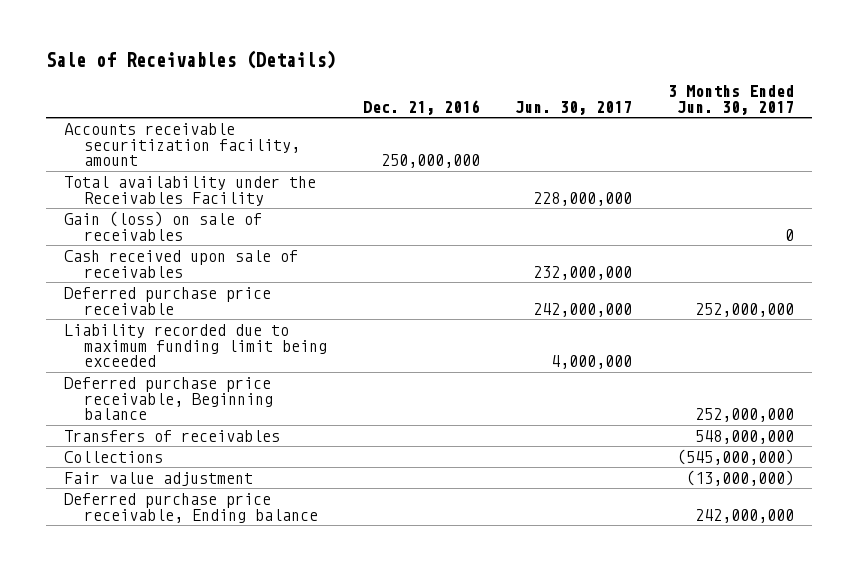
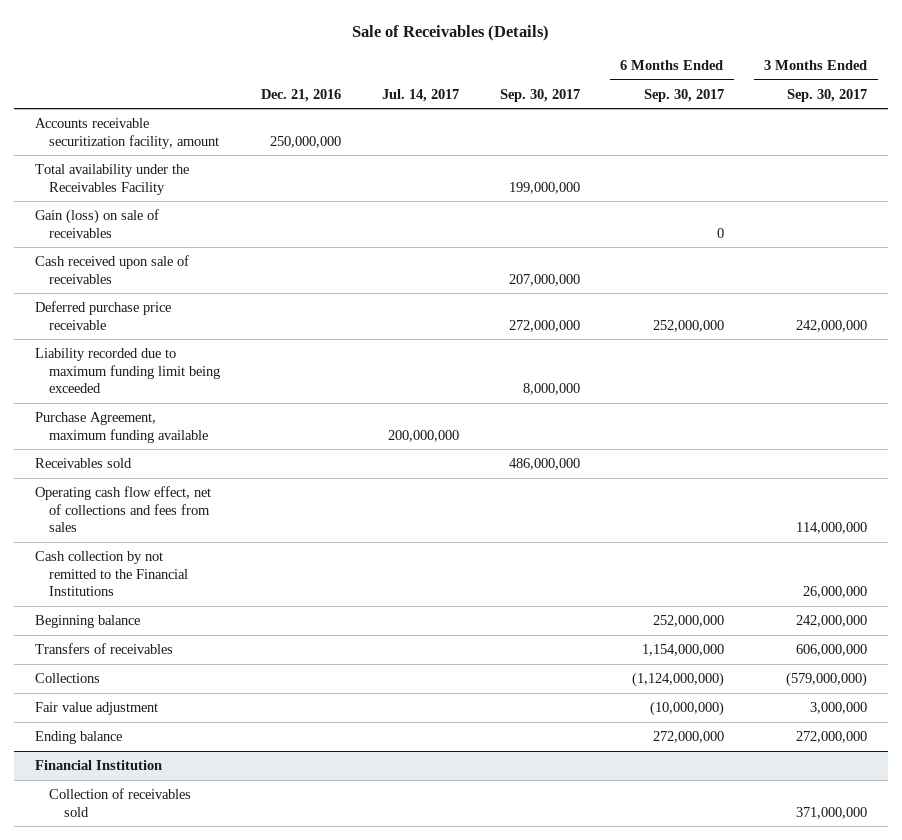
- | Dec. 21, 2016 | Jun. 30, 2017 | 3 Months Ended Jun. 30, 2017
+ | Dec. 21, 2016 | Jul. 14, 2017 | Sep. 30, 2017 | 6 Months Ended Sep. 30, 2017 | 3 Months Ended Sep. 30, 2017
- Deferred purchase price receivable, Beginning balance | | | 252,000,000
+ Purchase Agreement, maximum funding available | | 200,000,000 | | |
+ Receivables sold | | | 486,000,000 | |
+ Operating cash flow effect, net of collections and fees from sales | | | | | 114,000,000
+ Cash collection by not remitted to the Financial Institutions | | | | | 26,000,000
+ Beginning balance | | | | 252,000,000 | 242,000,000
- Deferred purchase price receivable, Ending balance | | | 242,000,000
+ Ending balance | | | | 272,000,000 | 272,000,000
+ Financial Institution
+ Collection of receivables sold | | | | | 371,000,000

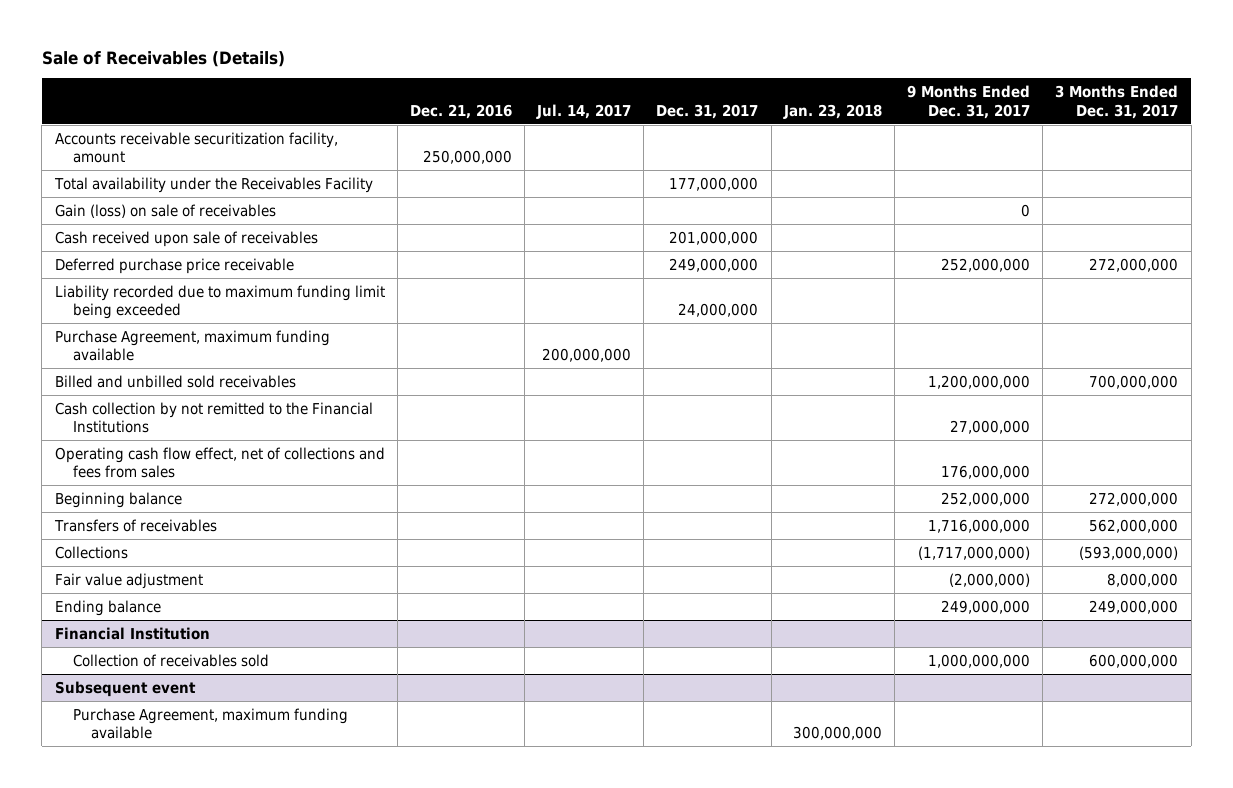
- | Dec. 21, 2016 | Jul. 14, 2017 | Sep. 30, 2017 | 6 Months Ended Sep. 30, 2017 | 3 Months Ended Sep. 30, 2017
+ | Dec. 21, 2016 | Jul. 14, 2017 | Dec. 31, 2017 | Jan. 23, 2018 | 9 Months Ended Dec. 31, 2017 | 3 Months Ended Dec. 31, 2017
- Receivables sold | | | 486,000,000 | |
+ Billed and unbilled sold receivables | | | | | 1,200,000,000 | 700,000,000
moved down: Operating cash flow effect, net of collections and fees from sales | | | | | 176,000,000 |
+ Subsequent event
+ Purchase Agreement, maximum funding available | | | | 300,000,000 | |

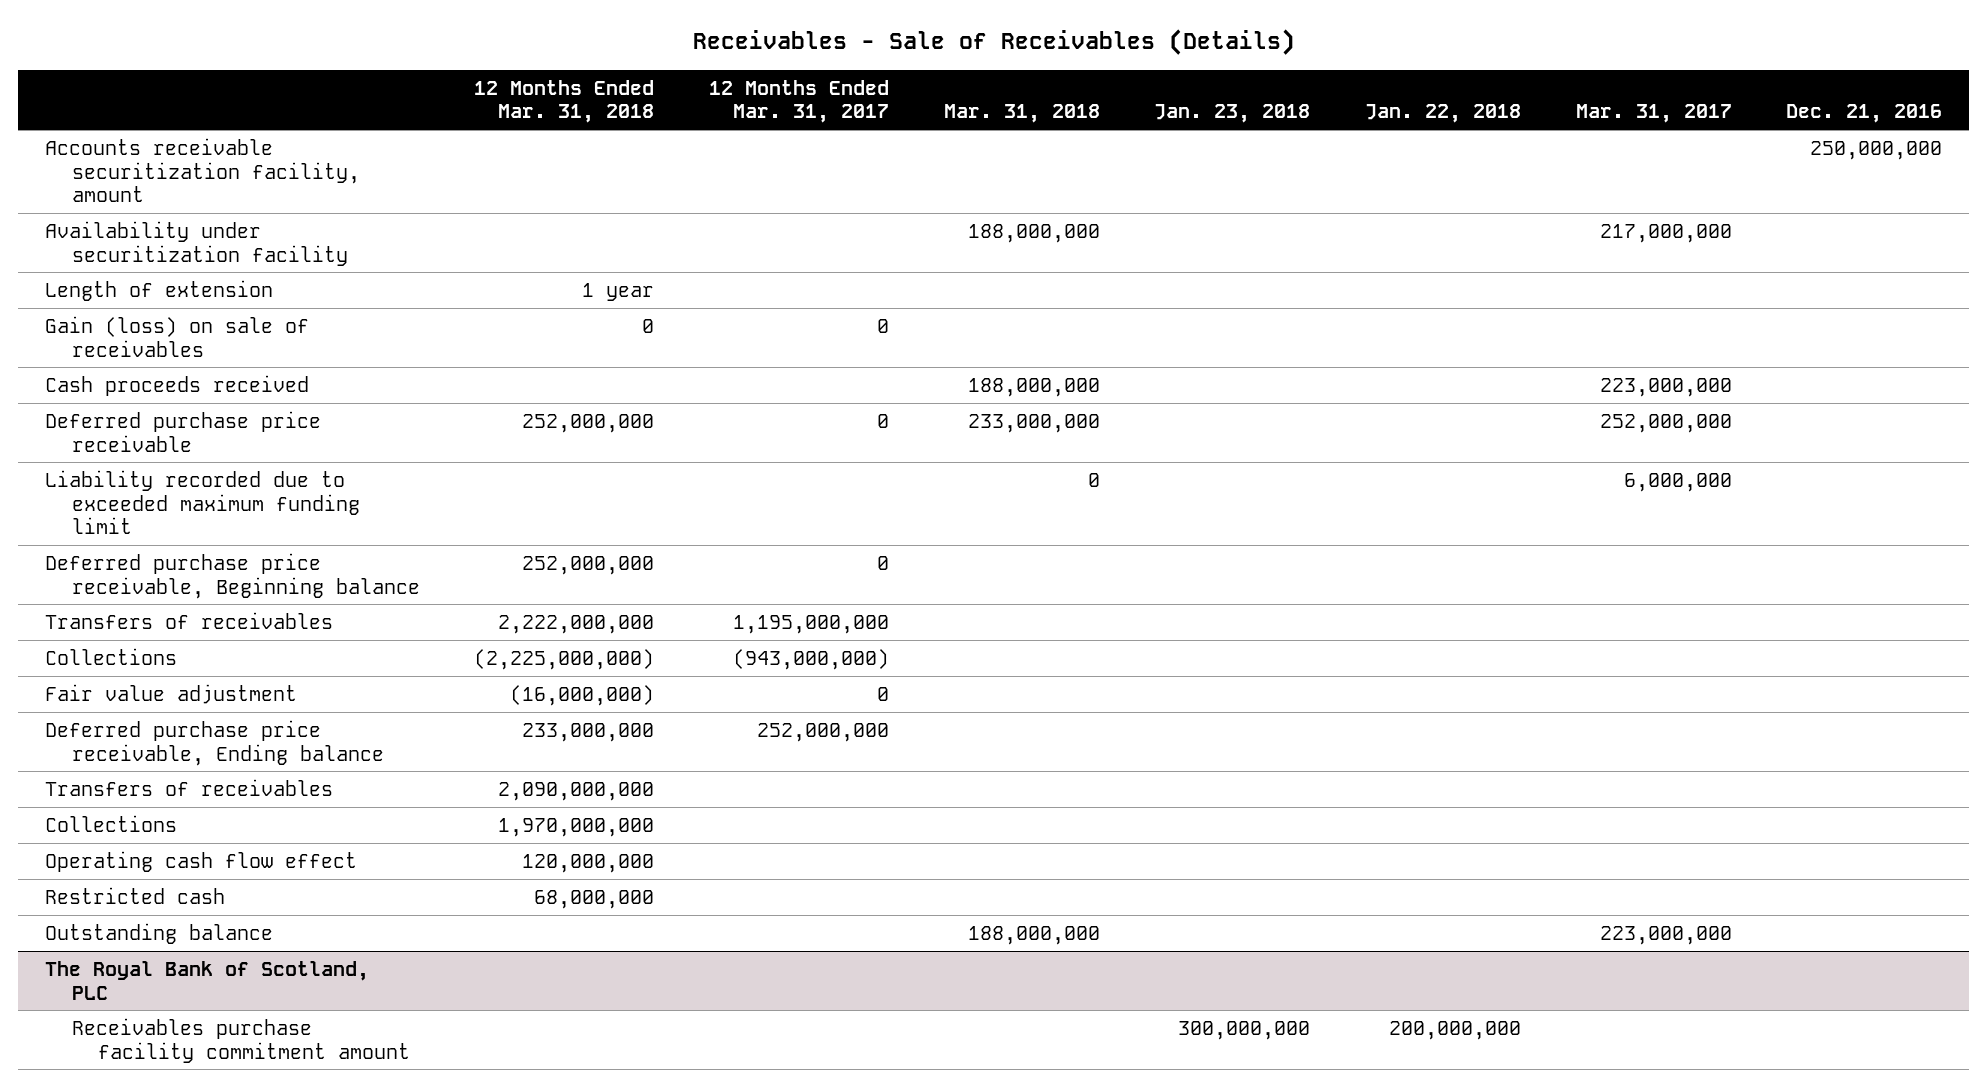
- Sale of Receivables (Details)
+ Receivables - Sale of Receivables (Details)
- | Dec. 21, 2016 | Jul. 14, 2017 | Dec. 31, 2017 | Jan. 23, 2018 | 9 Months Ended Dec. 31, 2017 | 3 Months Ended Dec. 31, 2017
+ | 12 Months Ended Mar. 31, 2018 | 12 Months Ended Mar. 31, 2017 | Mar. 31, 2018 | Jan. 23, 2018 | Jan. 22, 2018 | Mar. 31, 2017 | Dec. 21, 2016
- Total availability under the Receivables Facility | | | 177,000,000 | | |
+ Availability under securitization facility | | | 188,000,000 | | | 217,000,000 |
+ Length of extension | 1 year | | | | | |
- Cash received upon sale of receivables | | | 201,000,000 | | |
+ Cash proceeds received | | | 188,000,000 | | | 223,000,000 |
- Liability recorded due to maximum funding limit being exceeded | | | 24,000,000 | | |
- Purchase Agreement, maximum funding available | | 200,000,000 | | | |
- Billed and unbilled sold receivables | | | | | 1,200,000,000 | 700,000,000
- Cash collection by not remitted to the Financial Institutions | | | | | 27,000,000 |
- Operating cash flow effect, net of collections and fees from sales | | | | | 176,000,000 |
- Beginning balance | | | | | 252,000,000 | 272,000,000
+ Liability recorded due to exceeded maximum funding limit | | | 0 | | | 6,000,000 |
+ Deferred purchase price receivable, Beginning balance | 252,000,000 | 0 | | | | |
- Ending balance | | | | | 249,000,000 | 249,000,000
- Financial Institution
- Collection of receivables sold | | | | | 1,000,000,000 | 600,000,000
- Subsequent event
- Purchase Agreement, maximum funding available | | | | 300,000,000 | |
+ Deferred purchase price receivable, Ending balance | 233,000,000 | 252,000,000 | | | | |
+ Transfers of receivables | 2,090,000,000 | | | | | |
+ Collections | 1,970,000,000 | | | | | |
+ Operating cash flow effect | 120,000,000 | | | | | |
+ Restricted cash | 68,000,000 | | | | | |
+ Outstanding balance | | | 188,000,000 | | | 223,000,000 |
+ The Royal Bank of Scotland, PLC
+ Receivables purchase facility commitment amount | | | | 300,000,000 | 200,000,000 | |

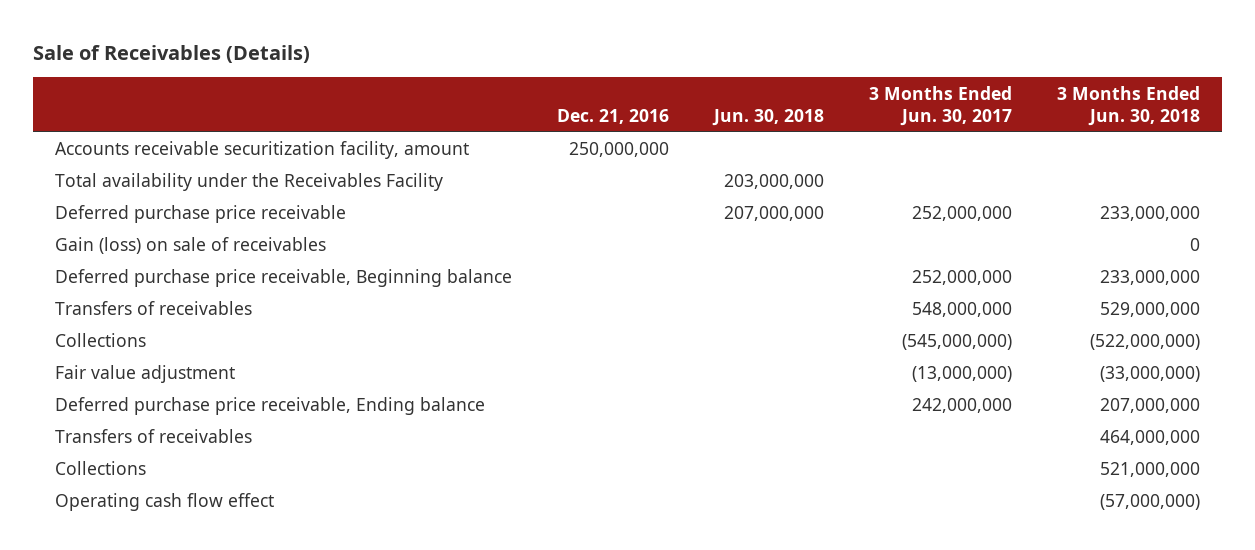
- Receivables - Sale of Receivables (Details)
+ Sale of Receivables (Details)
- | 12 Months Ended Mar. 31, 2018 | 12 Months Ended Mar. 31, 2017 | Mar. 31, 2018 | Jan. 23, 2018 | Jan. 22, 2018 | Mar. 31, 2017 | Dec. 21, 2016
+ | Dec. 21, 2016 | Jun. 30, 2018 | 3 Months Ended Jun. 30, 2017 | 3 Months Ended Jun. 30, 2018
- Availability under securitization facility | | | 188,000,000 | | | 217,000,000 |
- Length of extension | 1 year | | | | | |
- Cash proceeds received | | | 188,000,000 | | | 223,000,000 |
+ Total availability under the Receivables Facility | | 203,000,000 | |
- Liability recorded due to exceeded maximum funding limit | | | 0 | | | 6,000,000 |
moved down: Gain (loss) on sale of receivables | | | | 0
- Restricted cash | 68,000,000 | | | | | |
- Outstanding balance | | | 188,000,000 | | | 223,000,000 |
- The Royal Bank of Scotland, PLC
- Receivables purchase facility commitment amount | | | | 300,000,000 | 200,000,000 | |

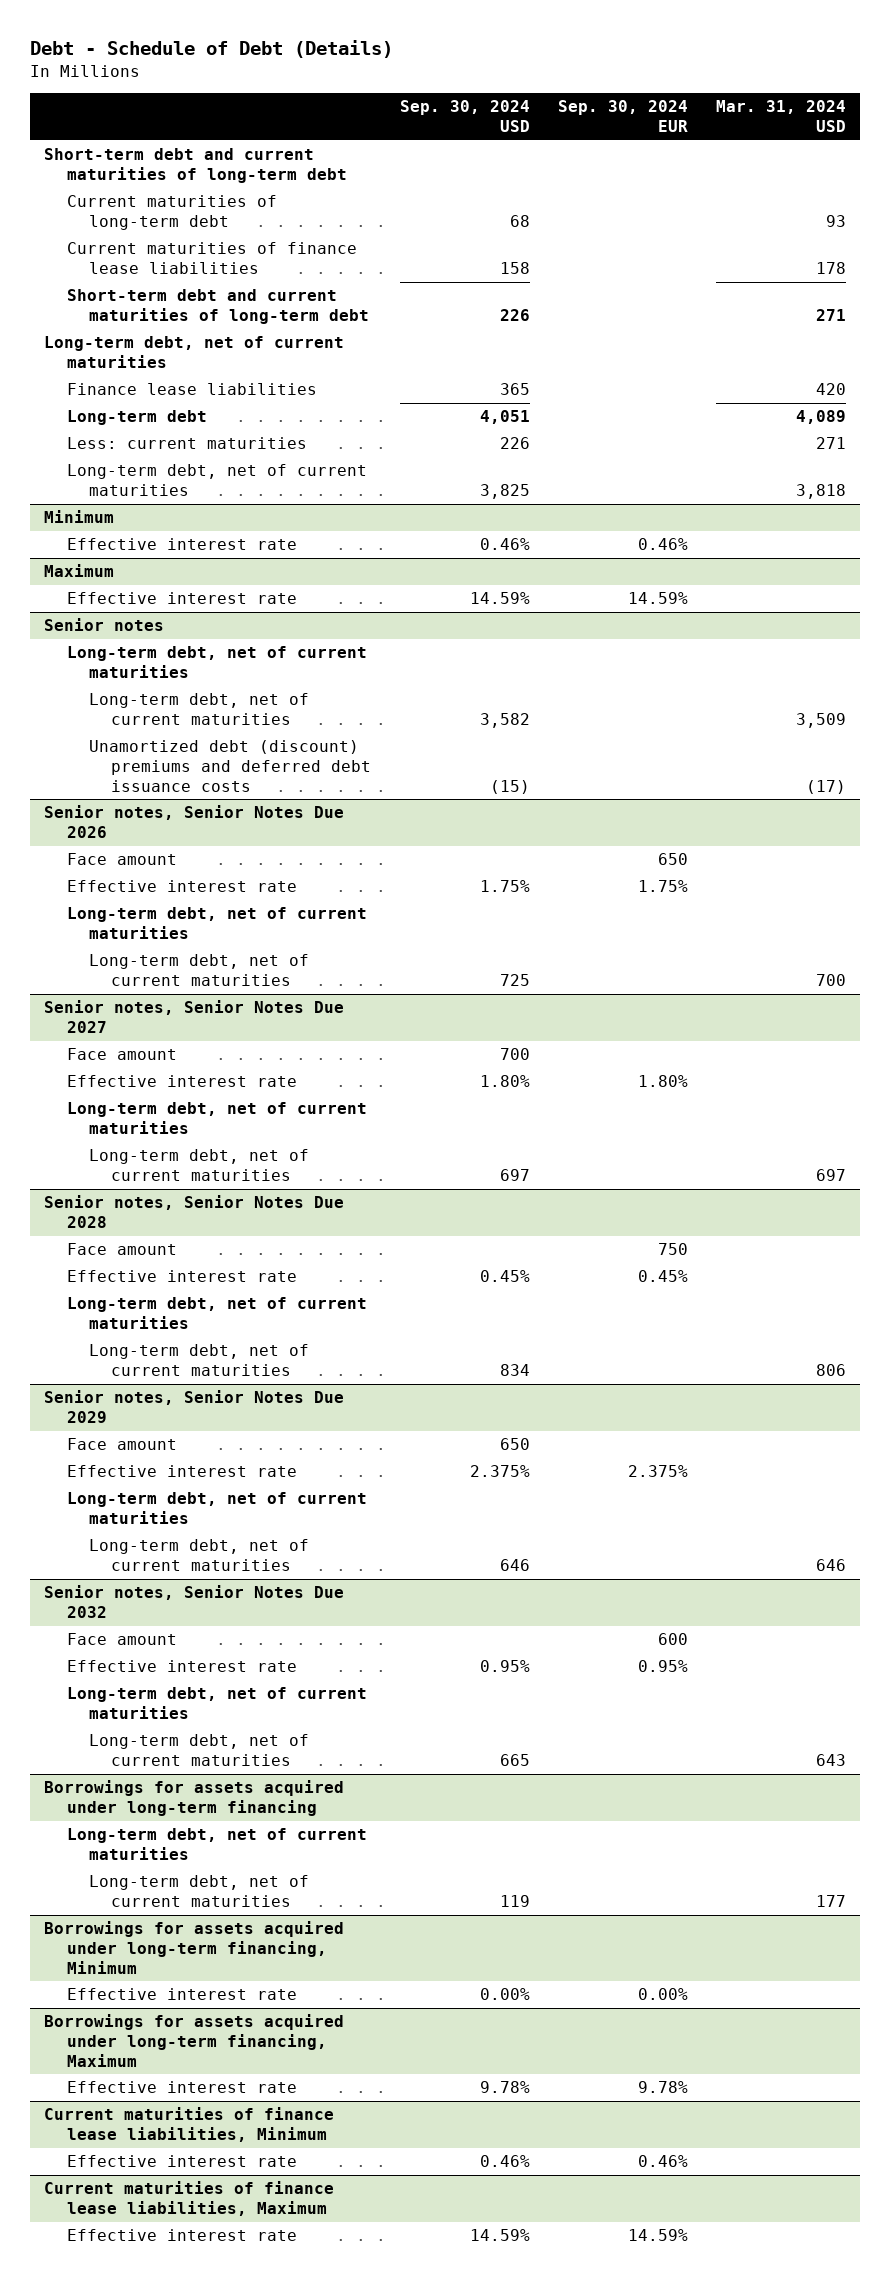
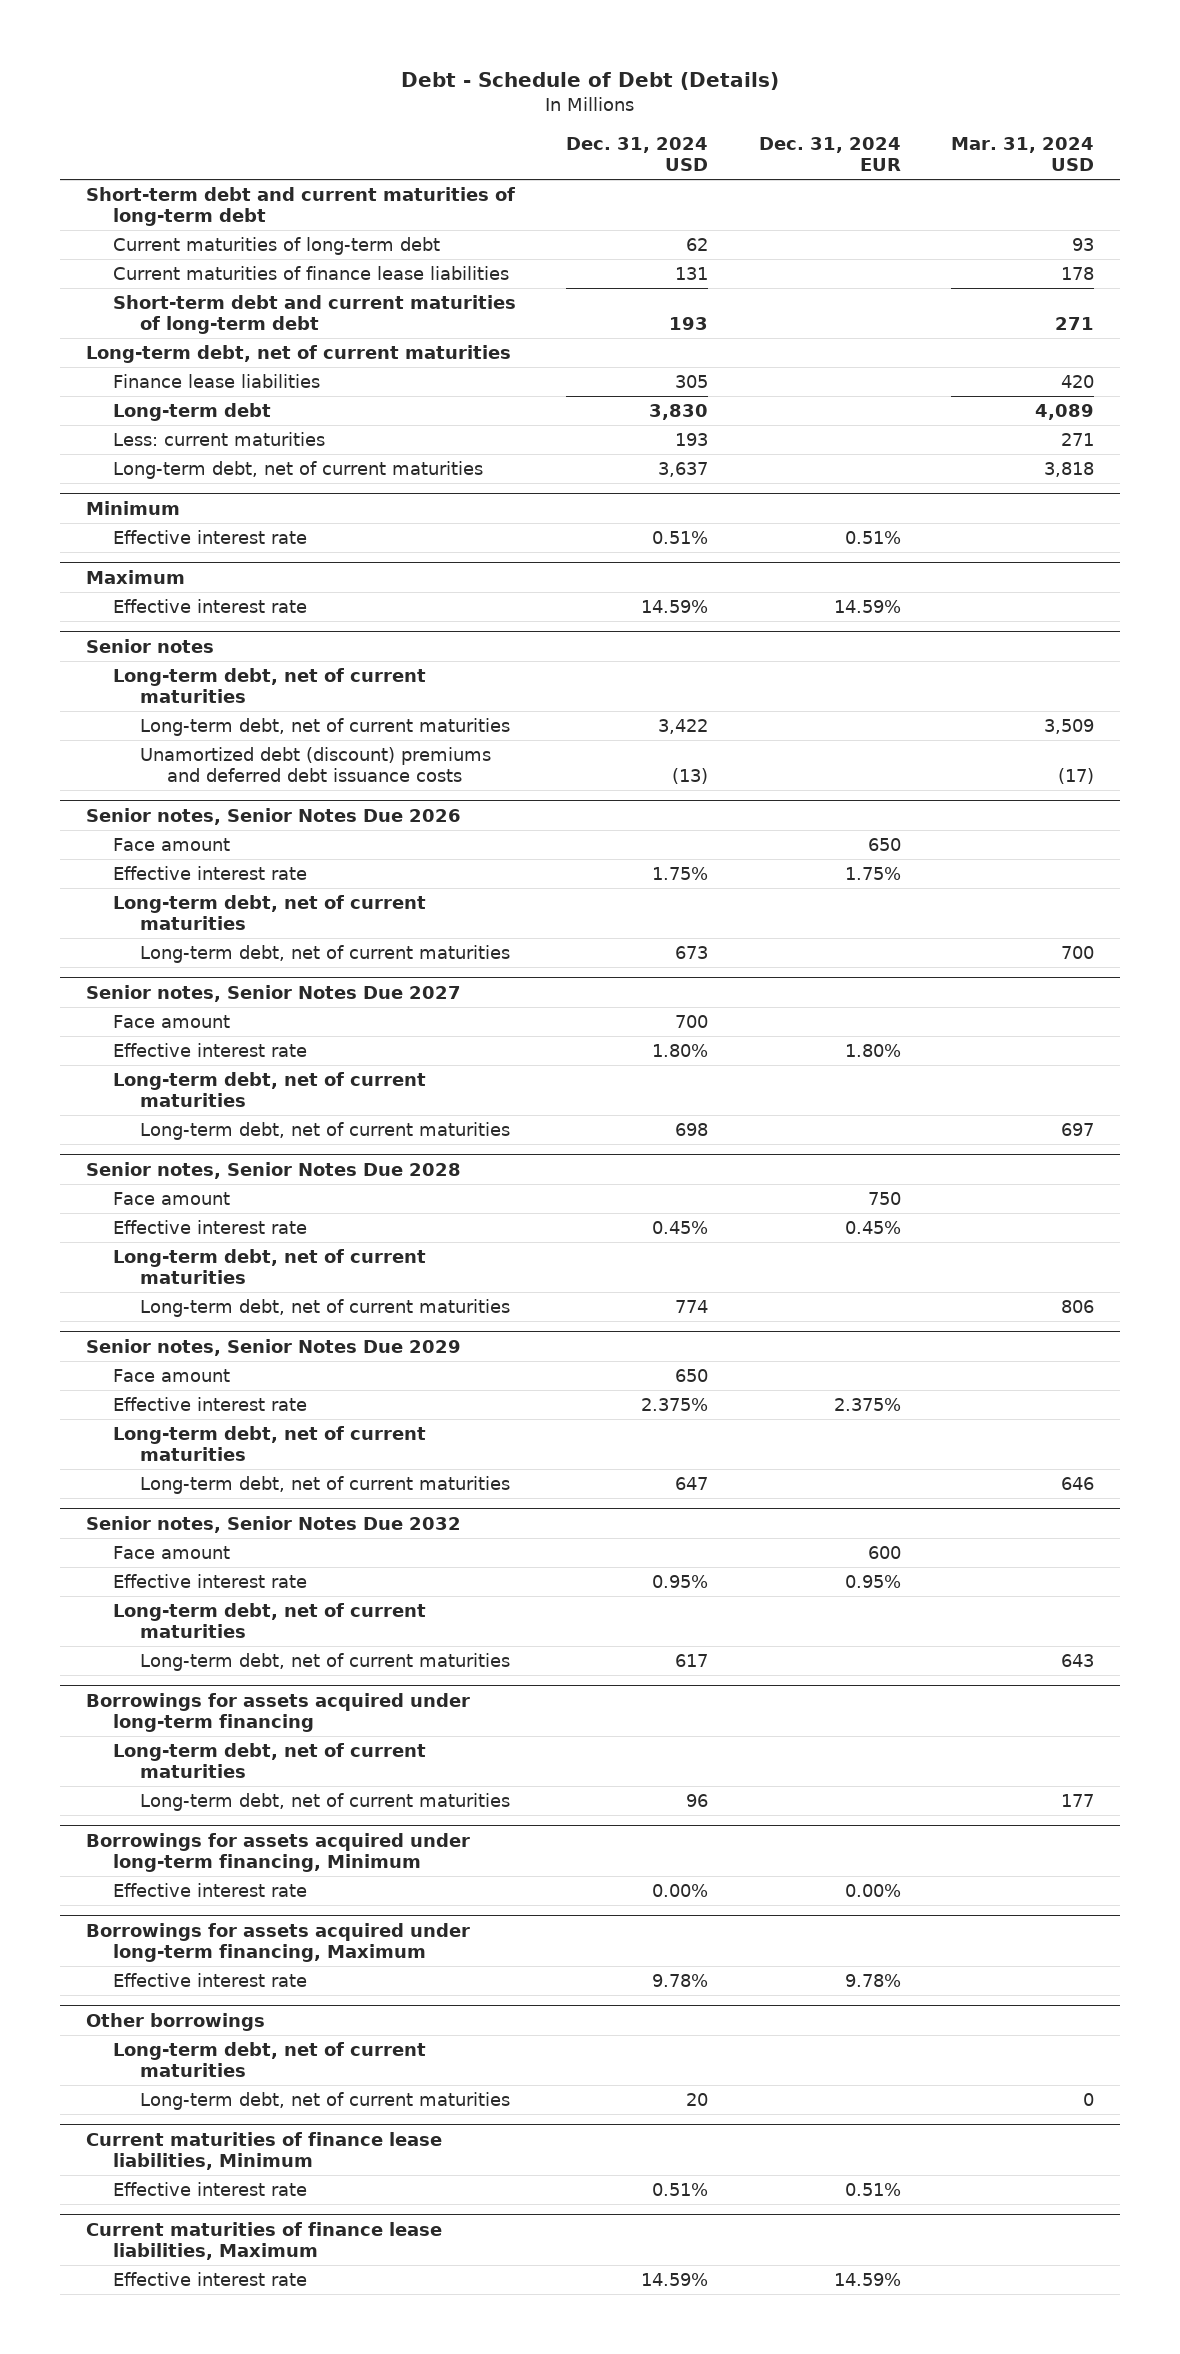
- | Sep. 30, 2024 USD | Sep. 30, 2024 EUR | Mar. 31, 2024 USD
+ | Dec. 31, 2024 USD | Dec. 31, 2024 EUR | Mar. 31, 2024 USD
+ Other borrowings
+ Long-term debt, net of current maturities
+ Long-term debt, net of current maturities | 20 | | 0

